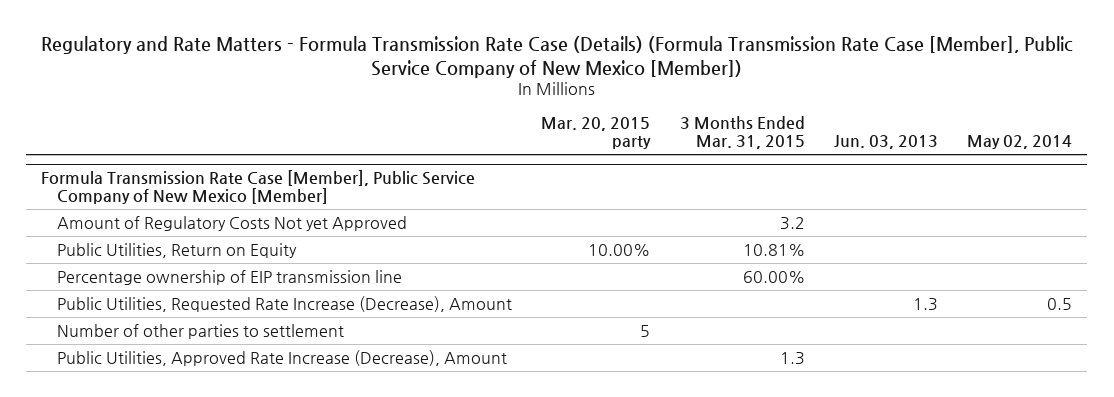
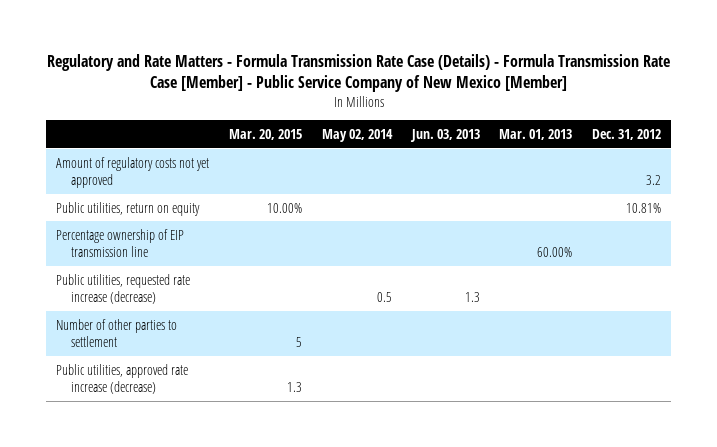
- Regulatory and Rate Matters - Formula Transmission Rate Case (Details) (Formula Transmission Rate Case [Member], Public Service Company of New Mexico [Member])
+ Regulatory and Rate Matters - Formula Transmission Rate Case (Details) - Formula Transmission Rate Case [Member] - Public Service Company of New Mexico [Member]
- | Mar. 20, 2015 party | 3 Months Ended Mar. 31, 2015 | Jun. 03, 2013 | May 02, 2014
+ | Mar. 20, 2015 | May 02, 2014 | Jun. 03, 2013 | Mar. 01, 2013 | Dec. 31, 2012
- Formula Transmission Rate Case [Member], Public Service Company of New Mexico [Member]
- Amount of Regulatory Costs Not yet Approved | | 3.2 | |
- Public Utilities, Return on Equity | 10.00% | 10.81% | |
- Percentage ownership of EIP transmission line | | 60.00% | |
- Public Utilities, Requested Rate Increase (Decrease), Amount | | | 1.3 | 0.5
- Number of other parties to settlement | 5 | | |
- Public Utilities, Approved Rate Increase (Decrease), Amount | | 1.3 | |
+ Amount of regulatory costs not yet approved | | | | | 3.2
+ Public utilities, return on equity | 10.00% | | | | 10.81%
+ Percentage ownership of EIP transmission line | | | | 60.00% |
+ Public utilities, requested rate increase (decrease) | | 0.5 | 1.3 | |
+ Number of other parties to settlement | 5 | | | |
+ Public utilities, approved rate increase (decrease) | 1.3 | | | |

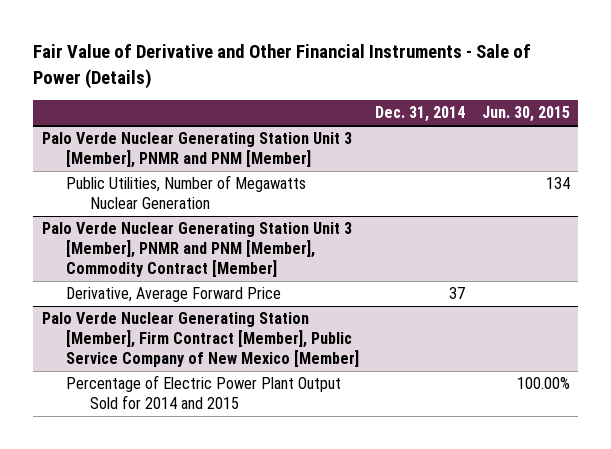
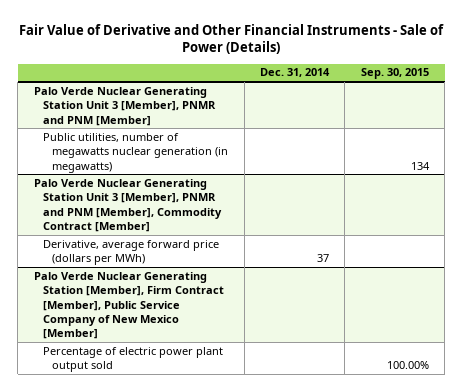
- | Dec. 31, 2014 | Jun. 30, 2015
+ | Dec. 31, 2014 | Sep. 30, 2015
@ Palo Verde Nuclear Generating Station Unit 3 [Member], PNMR and PNM [Member]
- Public Utilities, Number of Megawatts Nuclear Generation | | 134
+ Public utilities, number of megawatts nuclear generation (in megawatts) | | 134
@ Palo Verde Nuclear Generating Station Unit 3 [Member], PNMR and PNM [Member], Commodity Contract [Member]
- Derivative, Average Forward Price | 37 |
+ Derivative, average forward price (dollars per MWh) | 37 |
@ Palo Verde Nuclear Generating Station [Member], Firm Contract [Member], Public Service Company of New Mexico [Member]
- Percentage of Electric Power Plant Output Sold for 2014 and 2015 | | 100.00%
+ Percentage of electric power plant output sold | | 100.00%

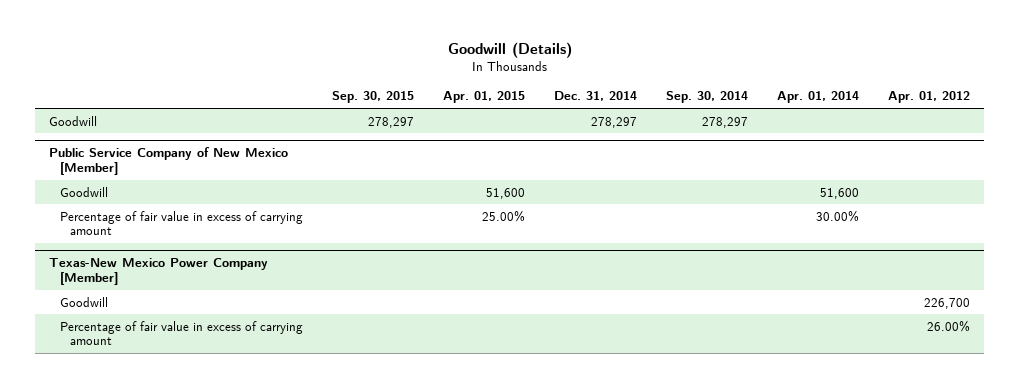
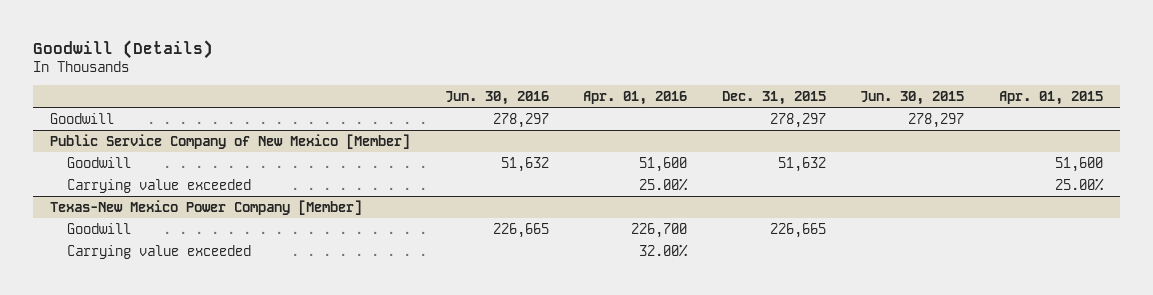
- | Sep. 30, 2015 | Apr. 01, 2015 | Dec. 31, 2014 | Sep. 30, 2014 | Apr. 01, 2014 | Apr. 01, 2012
+ | Jun. 30, 2016 | Apr. 01, 2016 | Dec. 31, 2015 | Jun. 30, 2015 | Apr. 01, 2015
@ Public Service Company of New Mexico [Member]
- Percentage of fair value in excess of carrying amount | | 25.00% | | | 30.00% |
+ Carrying value exceeded | | 25.00% | | | 25.00%
@ Texas-New Mexico Power Company [Member]
- Percentage of fair value in excess of carrying amount | | | | | | 26.00%
+ Carrying value exceeded | | 32.00% | | |

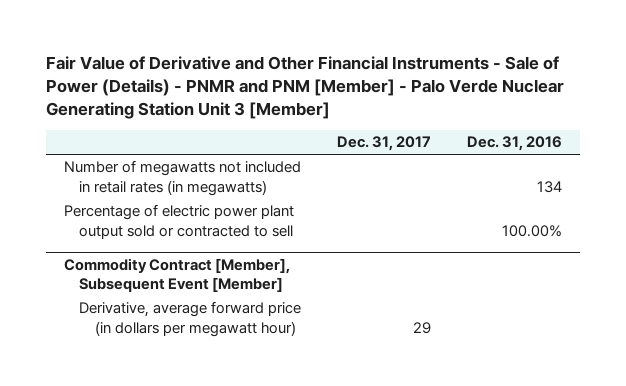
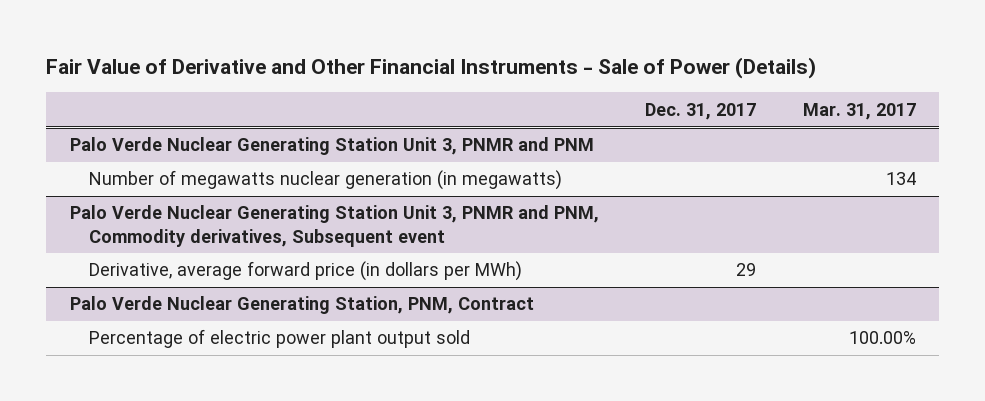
- Fair Value of Derivative and Other Financial Instruments - Sale of Power (Details) - PNMR and PNM [Member] - Palo Verde Nuclear Generating Station Unit 3 [Member]
+ Fair Value of Derivative and Other Financial Instruments - Sale of Power (Details)
- | Dec. 31, 2017 | Dec. 31, 2016
+ | Dec. 31, 2017 | Mar. 31, 2017
- Number of megawatts not included in retail rates (in megawatts) | | 134
- Percentage of electric power plant output sold or contracted to sell | | 100.00%
- Commodity Contract [Member], Subsequent Event [Member]
- Derivative, average forward price (in dollars per megawatt hour) | 29 |
+ Palo Verde Nuclear Generating Station Unit 3, PNMR and PNM
+ Number of megawatts nuclear generation (in megawatts) | | 134
+ Palo Verde Nuclear Generating Station Unit 3, PNMR and PNM, Commodity derivatives, Subsequent event
+ Derivative, average forward price (in dollars per MWh) | 29 |
+ Palo Verde Nuclear Generating Station, PNM, Contract
+ Percentage of electric power plant output sold | | 100.00%

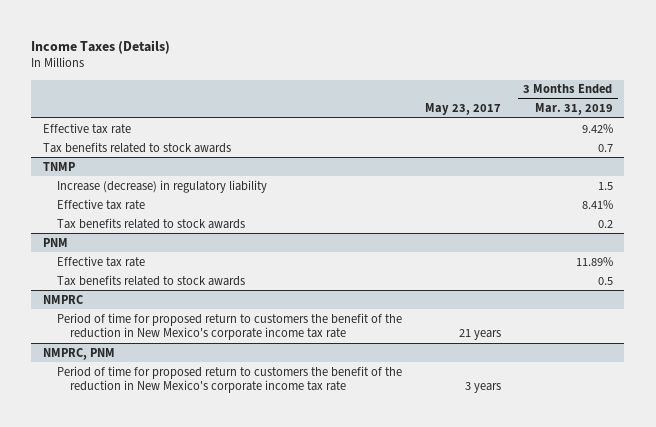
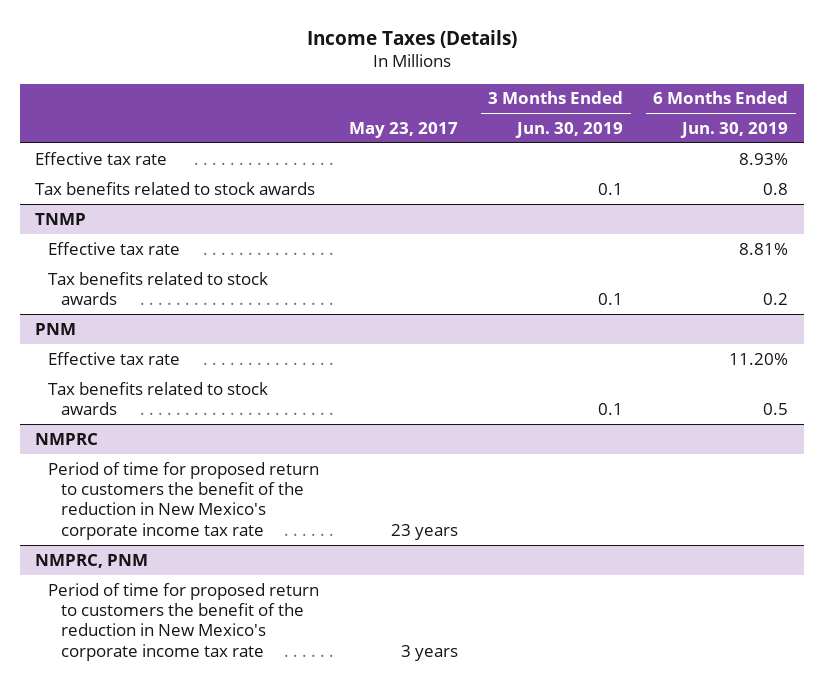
- | May 23, 2017 | 3 Months Ended Mar. 31, 2019
+ | May 23, 2017 | 3 Months Ended Jun. 30, 2019 | 6 Months Ended Jun. 30, 2019
@ TNMP
- Increase (decrease) in regulatory liability | | 1.5
@ NMPRC
- Period of time for proposed return to customers the benefit of the reduction in New Mexico's corporate income tax rate | 21 years |
+ Period of time for proposed return to customers the benefit of the reduction in New Mexico's corporate income tax rate | 23 years | |

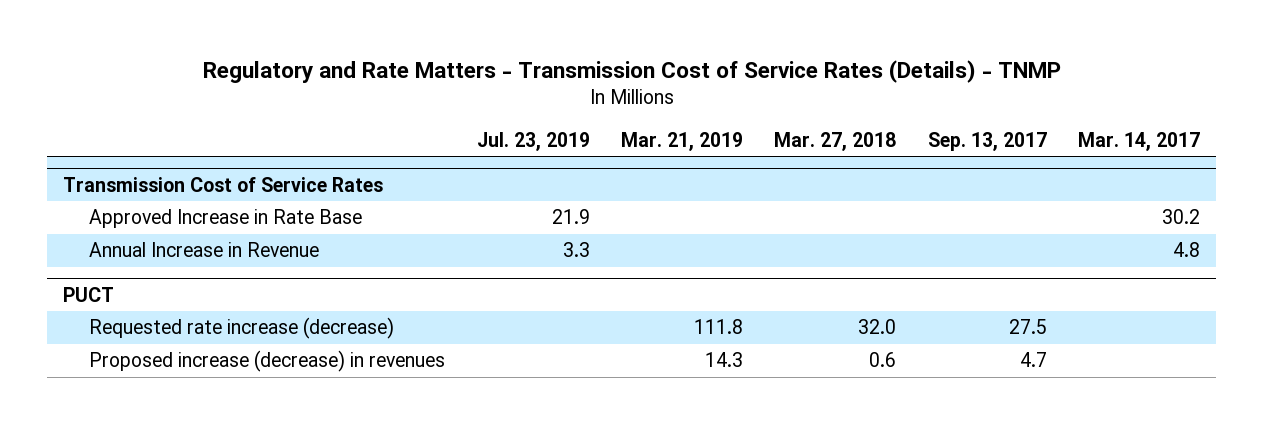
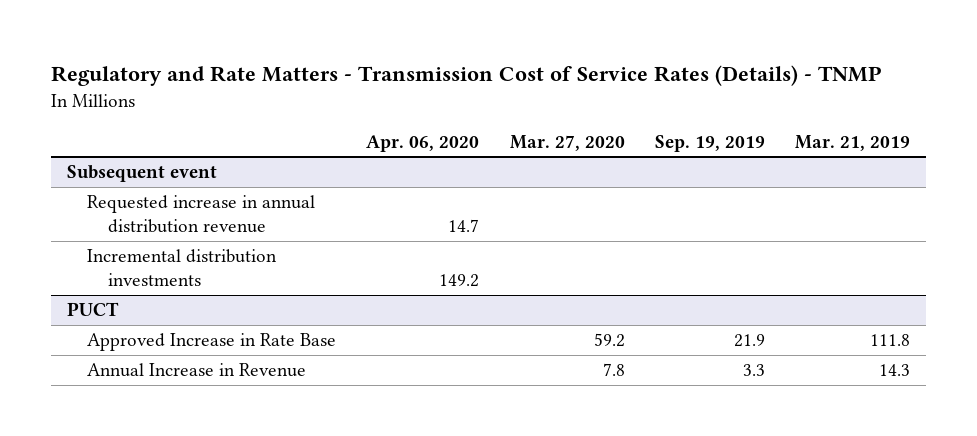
- | Jul. 23, 2019 | Mar. 21, 2019 | Mar. 27, 2018 | Sep. 13, 2017 | Mar. 14, 2017
+ | Apr. 06, 2020 | Mar. 27, 2020 | Sep. 19, 2019 | Mar. 21, 2019
- Transmission Cost of Service Rates
- Approved Increase in Rate Base | 21.9 | | | | 30.2
- Annual Increase in Revenue | 3.3 | | | | 4.8
+ Subsequent event
+ Requested increase in annual distribution revenue | 14.7 | | |
+ Incremental distribution investments | 149.2 | | |
@ PUCT
- Requested rate increase (decrease) | | 111.8 | 32.0 | 27.5 |
- Proposed increase (decrease) in revenues | | 14.3 | 0.6 | 4.7 |
+ Approved Increase in Rate Base | | 59.2 | 21.9 | 111.8
+ Annual Increase in Revenue | | 7.8 | 3.3 | 14.3

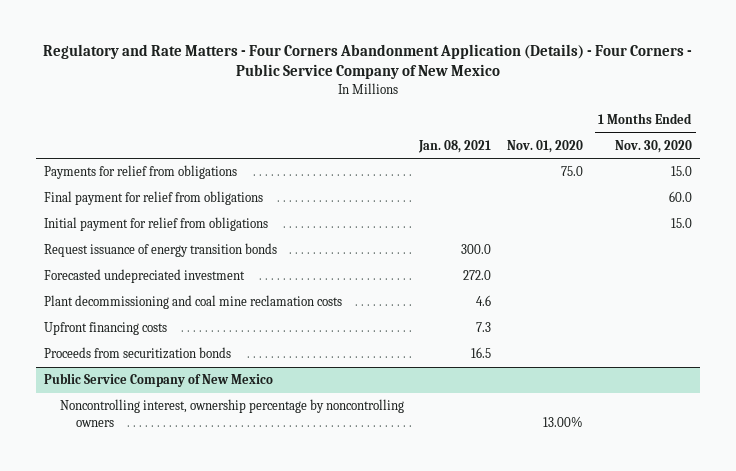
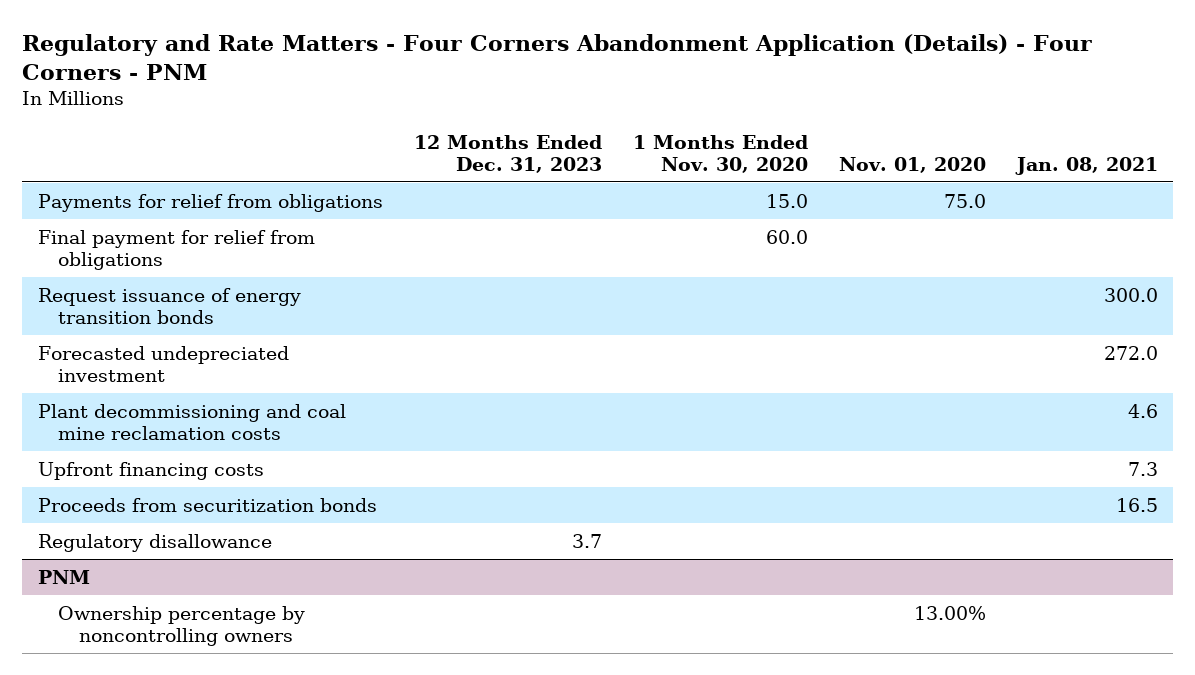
- Regulatory and Rate Matters - Four Corners Abandonment Application (Details) - Four Corners - Public Service Company of New Mexico
+ Regulatory and Rate Matters - Four Corners Abandonment Application (Details) - Four Corners - PNM
- | Jan. 08, 2021 | Nov. 01, 2020 | 1 Months Ended Nov. 30, 2020
+ | 12 Months Ended Dec. 31, 2023 | 1 Months Ended Nov. 30, 2020 | Nov. 01, 2020 | Jan. 08, 2021
- Initial payment for relief from obligations | | | 15.0
- Public Service Company of New Mexico
- Noncontrolling interest, ownership percentage by noncontrolling owners | | 13.00% |
+ Regulatory disallowance | 3.7 | | |
+ PNM
+ Ownership percentage by noncontrolling owners | | | 13.00% |

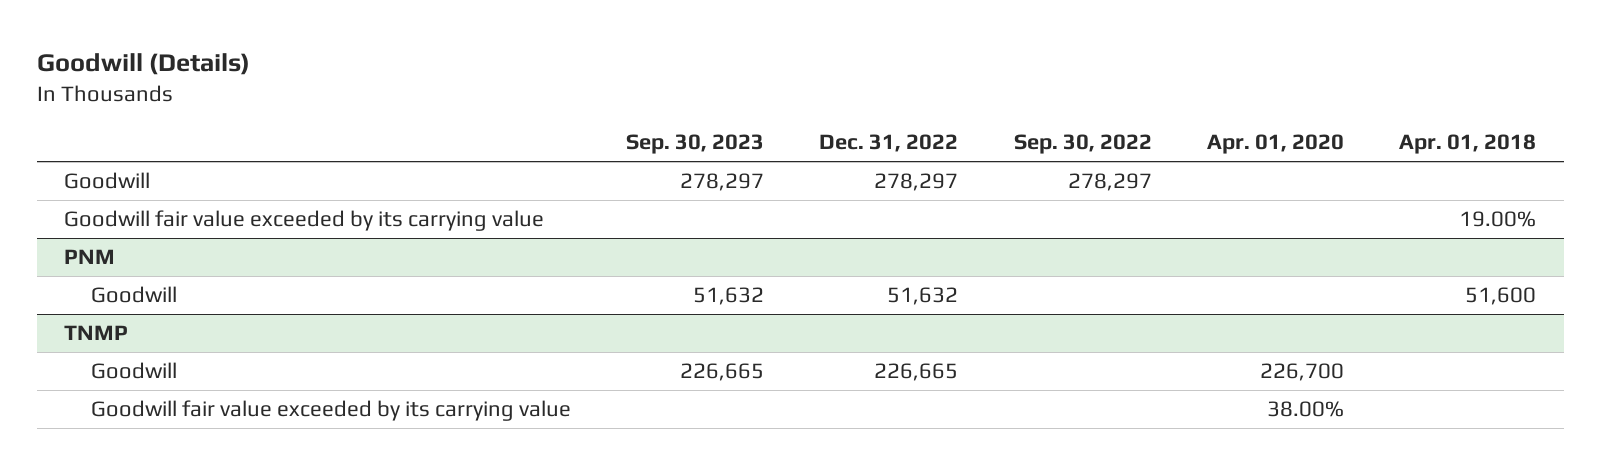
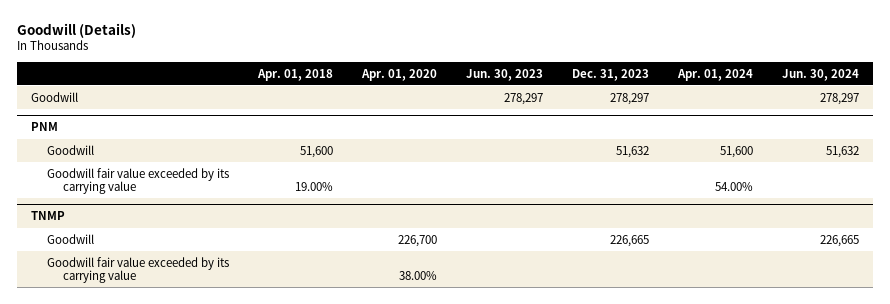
- | Sep. 30, 2023 | Dec. 31, 2022 | Sep. 30, 2022 | Apr. 01, 2020 | Apr. 01, 2018
+ | Apr. 01, 2018 | Apr. 01, 2020 | Jun. 30, 2023 | Dec. 31, 2023 | Apr. 01, 2024 | Jun. 30, 2024
- Goodwill fair value exceeded by its carrying value | | | | | 19.00%
@ PNM
+ Goodwill fair value exceeded by its carrying value | 19.00% | | | | 54.00% |

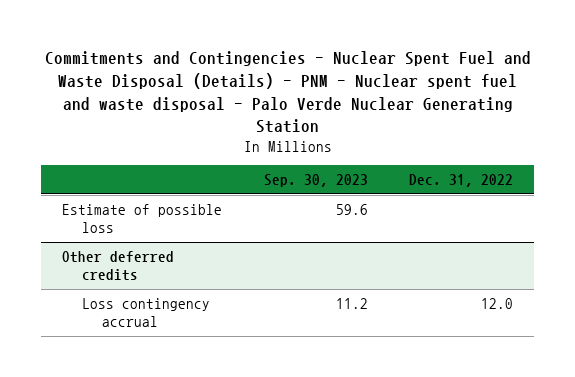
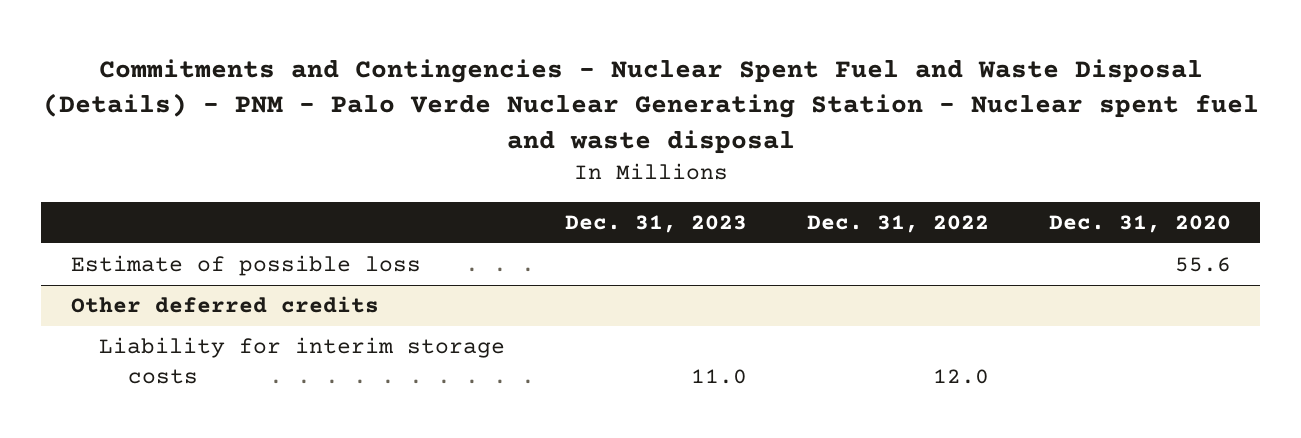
- Commitments and Contingencies - Nuclear Spent Fuel and Waste Disposal (Details) - PNM - Nuclear spent fuel and waste disposal - Palo Verde Nuclear Generating Station
+ Commitments and Contingencies - Nuclear Spent Fuel and Waste Disposal (Details) - PNM - Palo Verde Nuclear Generating Station - Nuclear spent fuel and waste disposal
- | Sep. 30, 2023 | Dec. 31, 2022
+ | Dec. 31, 2023 | Dec. 31, 2022 | Dec. 31, 2020
@ Other deferred credits
- Loss contingency accrual | 11.2 | 12.0
+ Liability for interim storage costs | 11.0 | 12.0 |

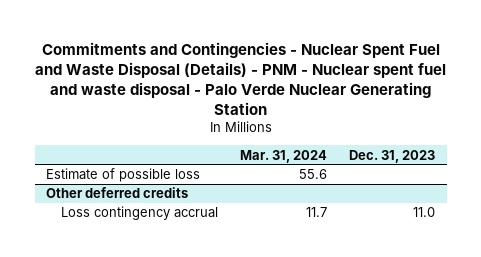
- Commitments and Contingencies - Nuclear Spent Fuel and Waste Disposal (Details) - PNM - Palo Verde Nuclear Generating Station - Nuclear spent fuel and waste disposal
+ Commitments and Contingencies - Nuclear Spent Fuel and Waste Disposal (Details) - PNM - Nuclear spent fuel and waste disposal - Palo Verde Nuclear Generating Station
- | Dec. 31, 2023 | Dec. 31, 2022 | Dec. 31, 2020
+ | Mar. 31, 2024 | Dec. 31, 2023
@ Other deferred credits
- Liability for interim storage costs | 11.0 | 12.0 |
+ Loss contingency accrual | 11.7 | 11.0

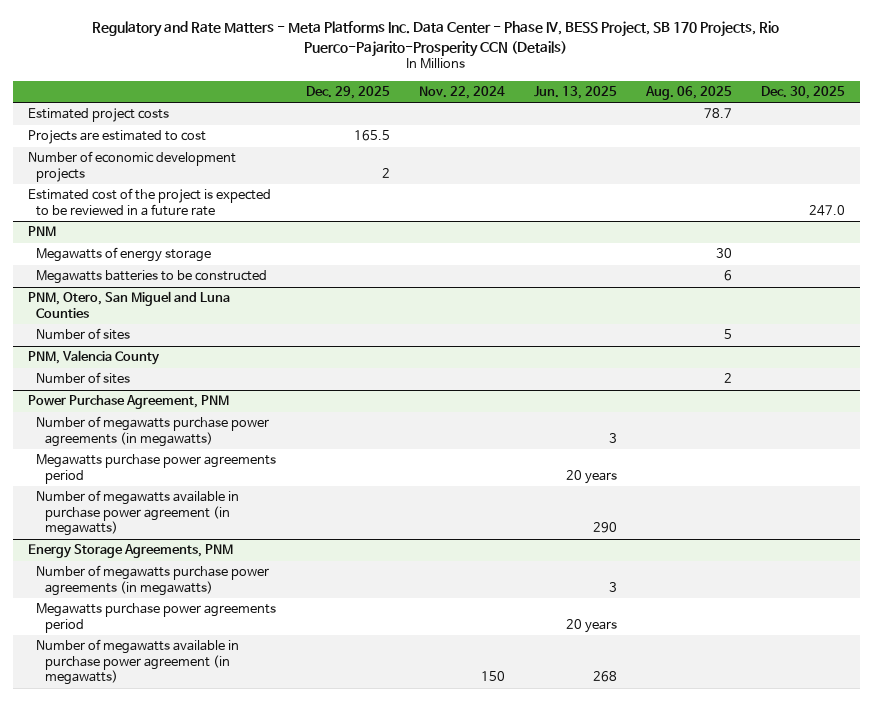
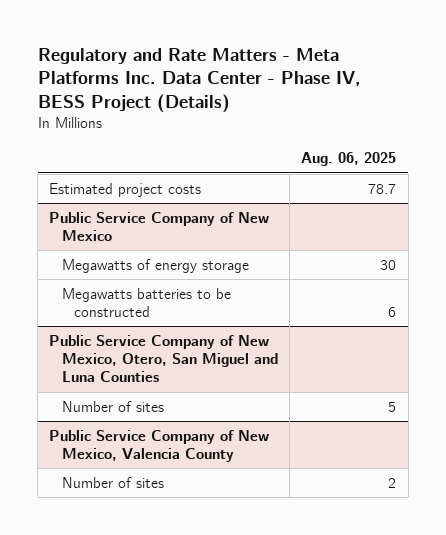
- Regulatory and Rate Matters - Meta Platforms Inc. Data Center - Phase IV, BESS Project, SB 170 Projects, Rio Puerco-Pajarito-Prosperity CCN (Details)
+ Regulatory and Rate Matters - Meta Platforms Inc. Data Center - Phase IV, BESS Project (Details)
- | Dec. 29, 2025 | Nov. 22, 2024 | Jun. 13, 2025 | Aug. 06, 2025 | Dec. 30, 2025
+ | Aug. 06, 2025
- Projects are estimated to cost | 165.5 | | | |
- Number of economic development projects | 2 | | | |
- Estimated cost of the project is expected to be reviewed in a future rate | | | | | 247.0
- PNM
+ Public Service Company of New Mexico
- PNM, Otero, San Miguel and Luna Counties
+ Public Service Company of New Mexico, Otero, San Miguel and Luna Counties
- PNM, Valencia County
+ Public Service Company of New Mexico, Valencia County
- Power Purchase Agreement, PNM
- Number of megawatts purchase power agreements (in megawatts) | | | 3 | |
- Megawatts purchase power agreements period | | | 20 years | |
- Number of megawatts available in purchase power agreement (in megawatts) | | | 290 | |
- Energy Storage Agreements, PNM
- Number of megawatts purchase power agreements (in megawatts) | | | 3 | |
- Megawatts purchase power agreements period | | | 20 years | |
- Number of megawatts available in purchase power agreement (in megawatts) | | 150 | 268 | |

